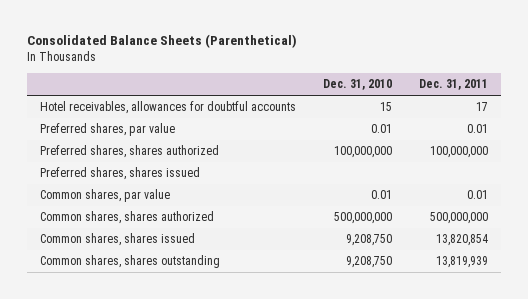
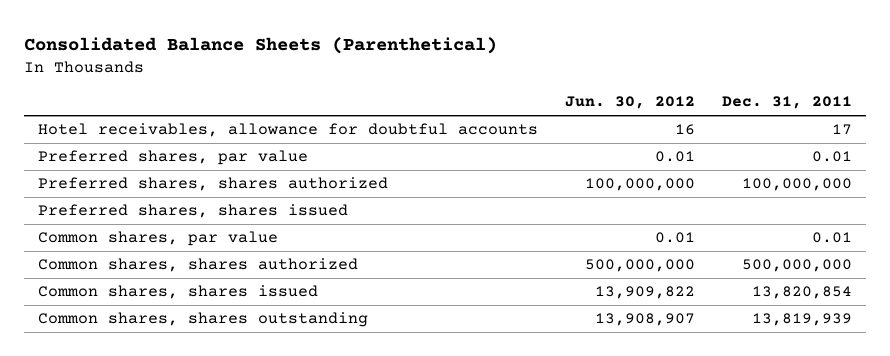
- | Dec. 31, 2010 | Dec. 31, 2011
+ | Jun. 30, 2012 | Dec. 31, 2011
- Hotel receivables, allowances for doubtful accounts | 15 | 17
+ Hotel receivables, allowance for doubtful accounts | 16 | 17

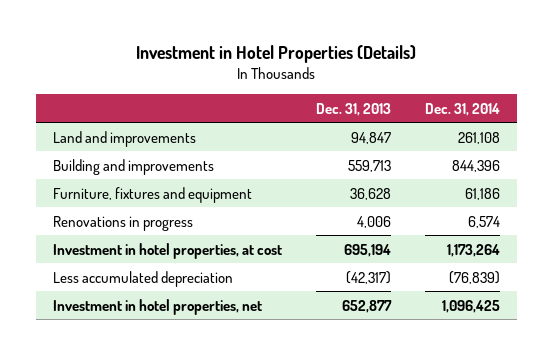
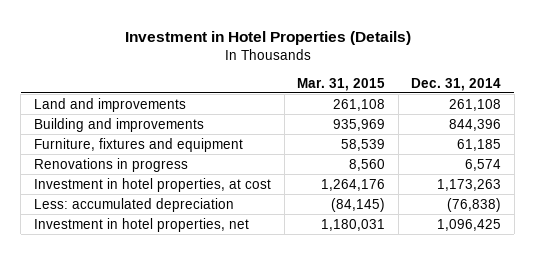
- | Dec. 31, 2013 | Dec. 31, 2014
+ | Mar. 31, 2015 | Dec. 31, 2014
- Furniture, fixtures and equipment | 36,628 | 61,186
+ Furniture, fixtures and equipment | 58,539 | 61,185
- Investment in hotel properties, at cost | 695,194 | 1,173,264
- Less accumulated depreciation | (42,317) | (76,839)
+ Investment in hotel properties, at cost | 1,264,176 | 1,173,263
+ Less: accumulated depreciation | (84,145) | (76,838)

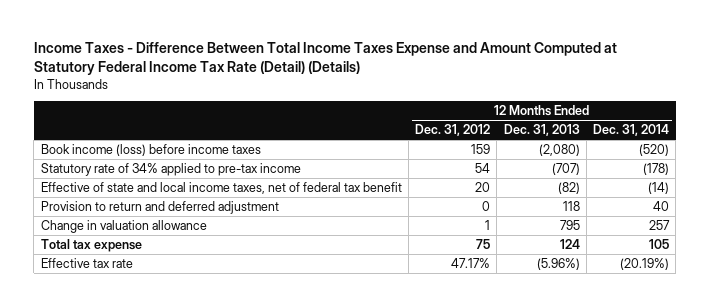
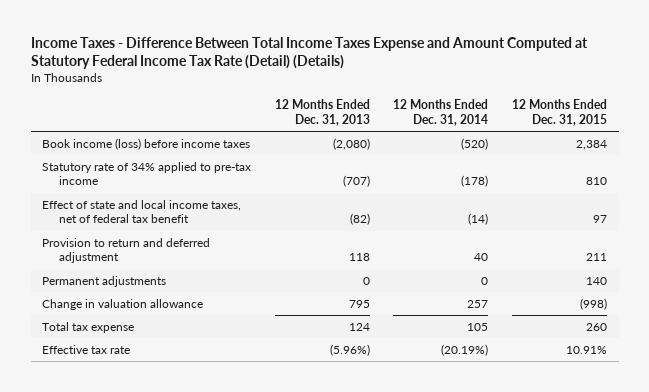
- | 12 Months Ended Dec. 31, 2012 | 12 Months Ended Dec. 31, 2013 | 12 Months Ended Dec. 31, 2014
+ | 12 Months Ended Dec. 31, 2013 | 12 Months Ended Dec. 31, 2014 | 12 Months Ended Dec. 31, 2015
- Effective of state and local income taxes, net of federal tax benefit | 20 | (82) | (14)
+ Effect of state and local income taxes, net of federal tax benefit | (82) | (14) | 97
+ Permanent adjustments | 0 | 0 | 140

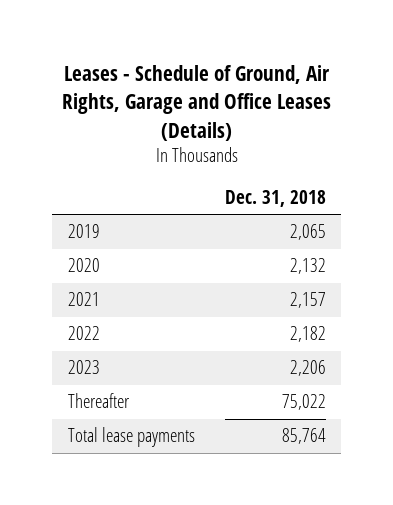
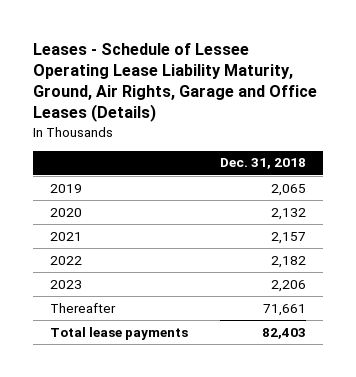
- Leases - Schedule of Ground, Air Rights, Garage and Office Leases (Details)
+ Leases - Schedule of Lessee Operating Lease Liability Maturity, Ground, Air Rights, Garage and Office Leases (Details)
- Thereafter | 75,022
- Total lease payments | 85,764
+ Thereafter | 71,661
+ Total lease payments | 82,403

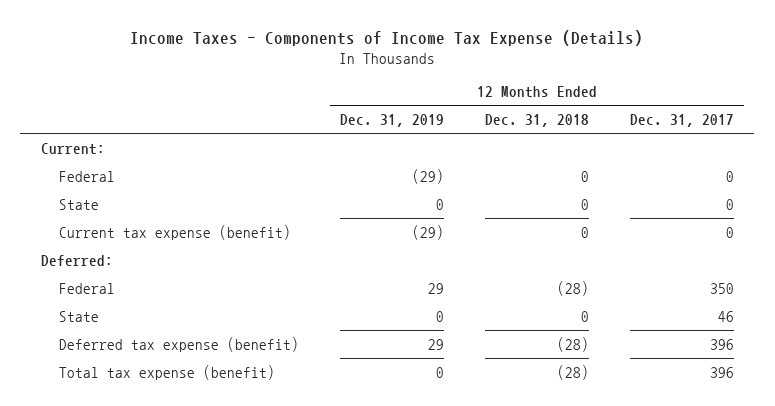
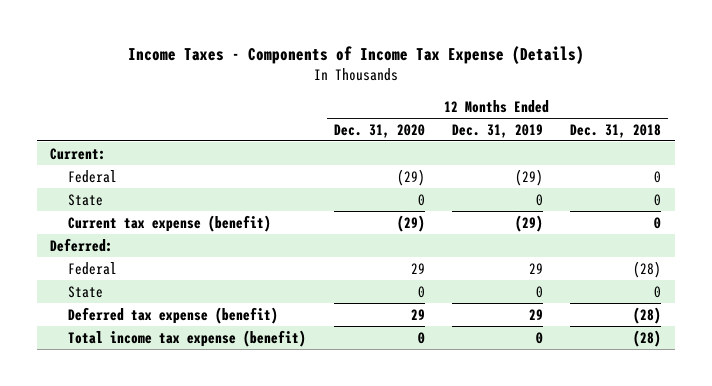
- | 12 Months Ended Dec. 31, 2019 | 12 Months Ended Dec. 31, 2018 | 12 Months Ended Dec. 31, 2017
+ | 12 Months Ended Dec. 31, 2020 | 12 Months Ended Dec. 31, 2019 | 12 Months Ended Dec. 31, 2018
- Total tax expense (benefit) | 0 | (28) | 396
+ Total income tax expense (benefit) | 0 | 0 | (28)

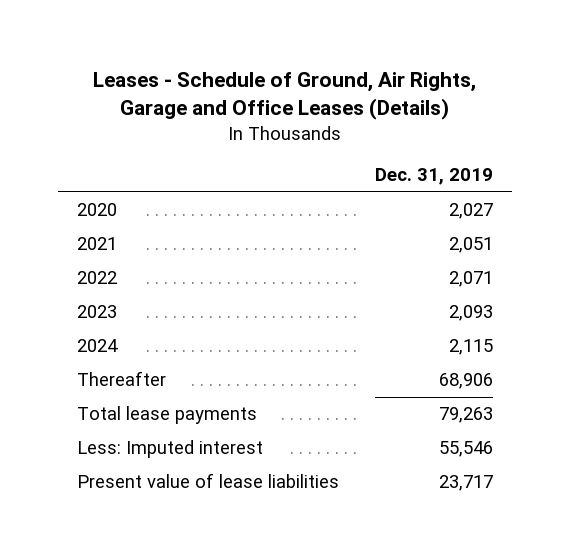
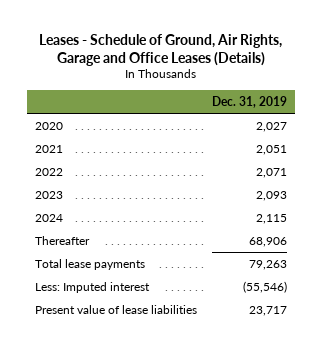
- Less: Imputed interest | 55,546
+ Less: Imputed interest | (55,546)

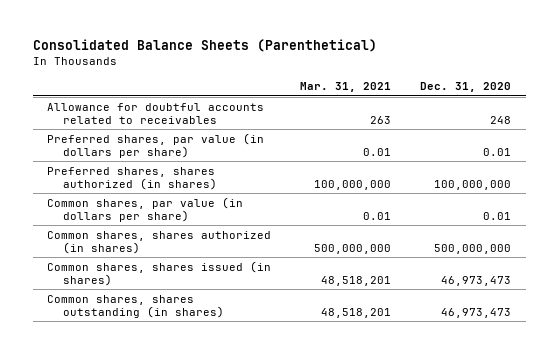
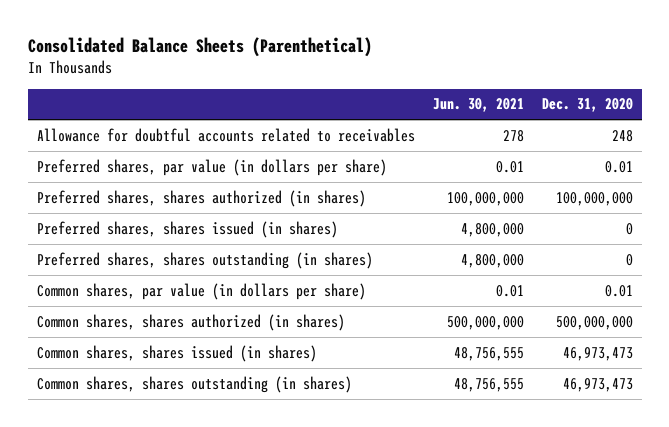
- | Mar. 31, 2021 | Dec. 31, 2020
+ | Jun. 30, 2021 | Dec. 31, 2020
+ Preferred shares, shares issued (in shares) | 4,800,000 | 0
+ Preferred shares, shares outstanding (in shares) | 4,800,000 | 0

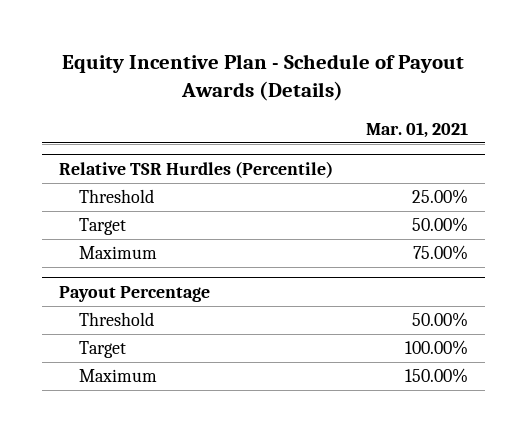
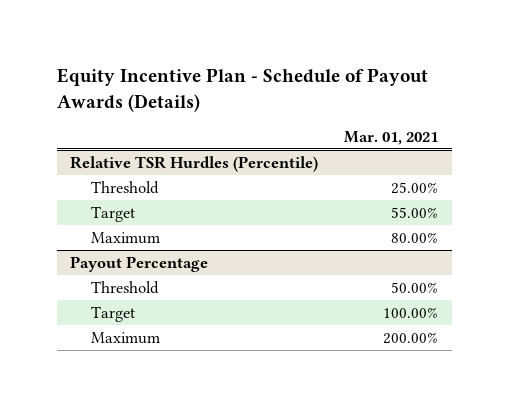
@ Relative TSR Hurdles (Percentile)
- Target | 50.00%
- Maximum | 75.00%
+ Target | 55.00%
+ Maximum | 80.00%
@ Payout Percentage
- Maximum | 150.00%
+ Maximum | 200.00%

